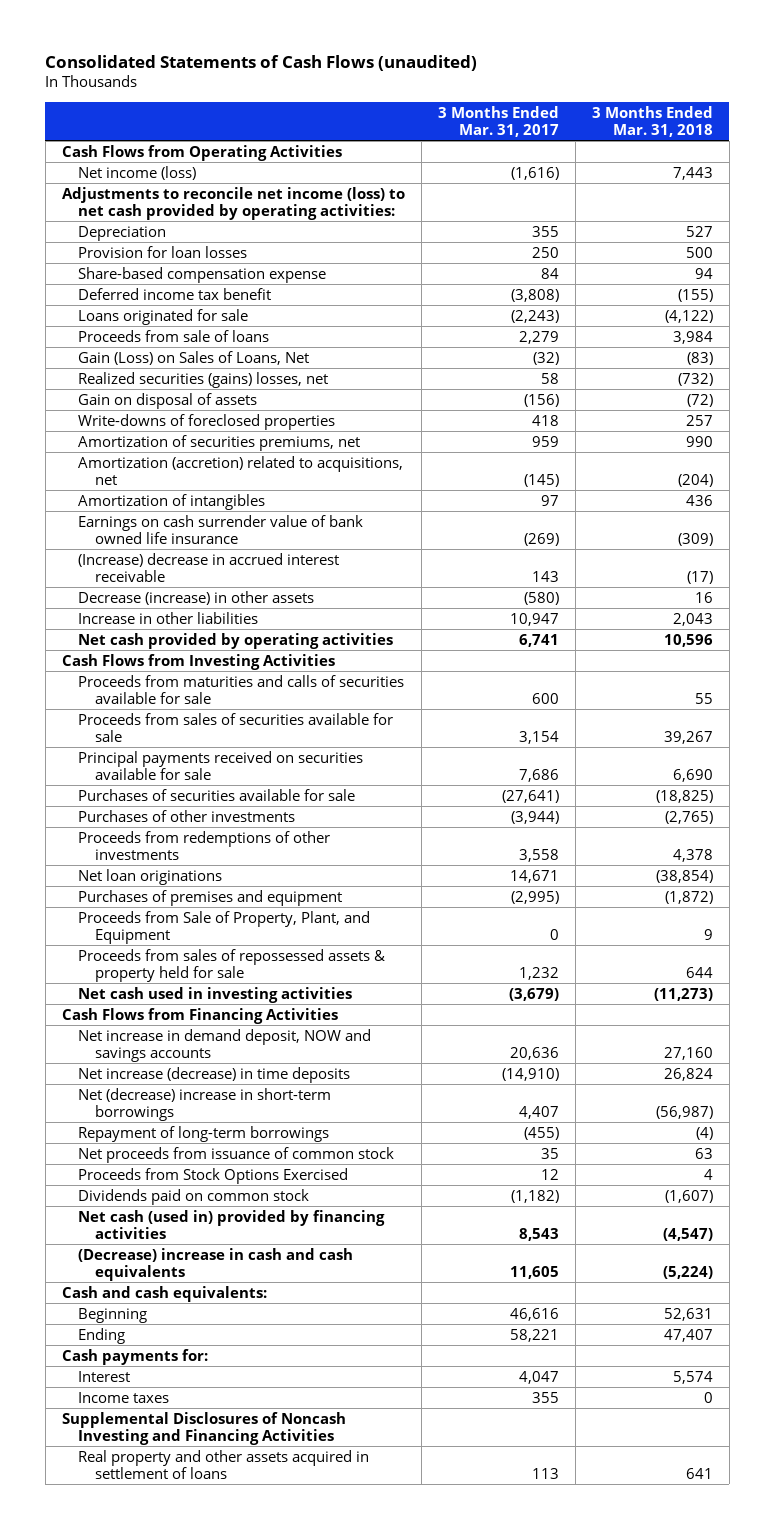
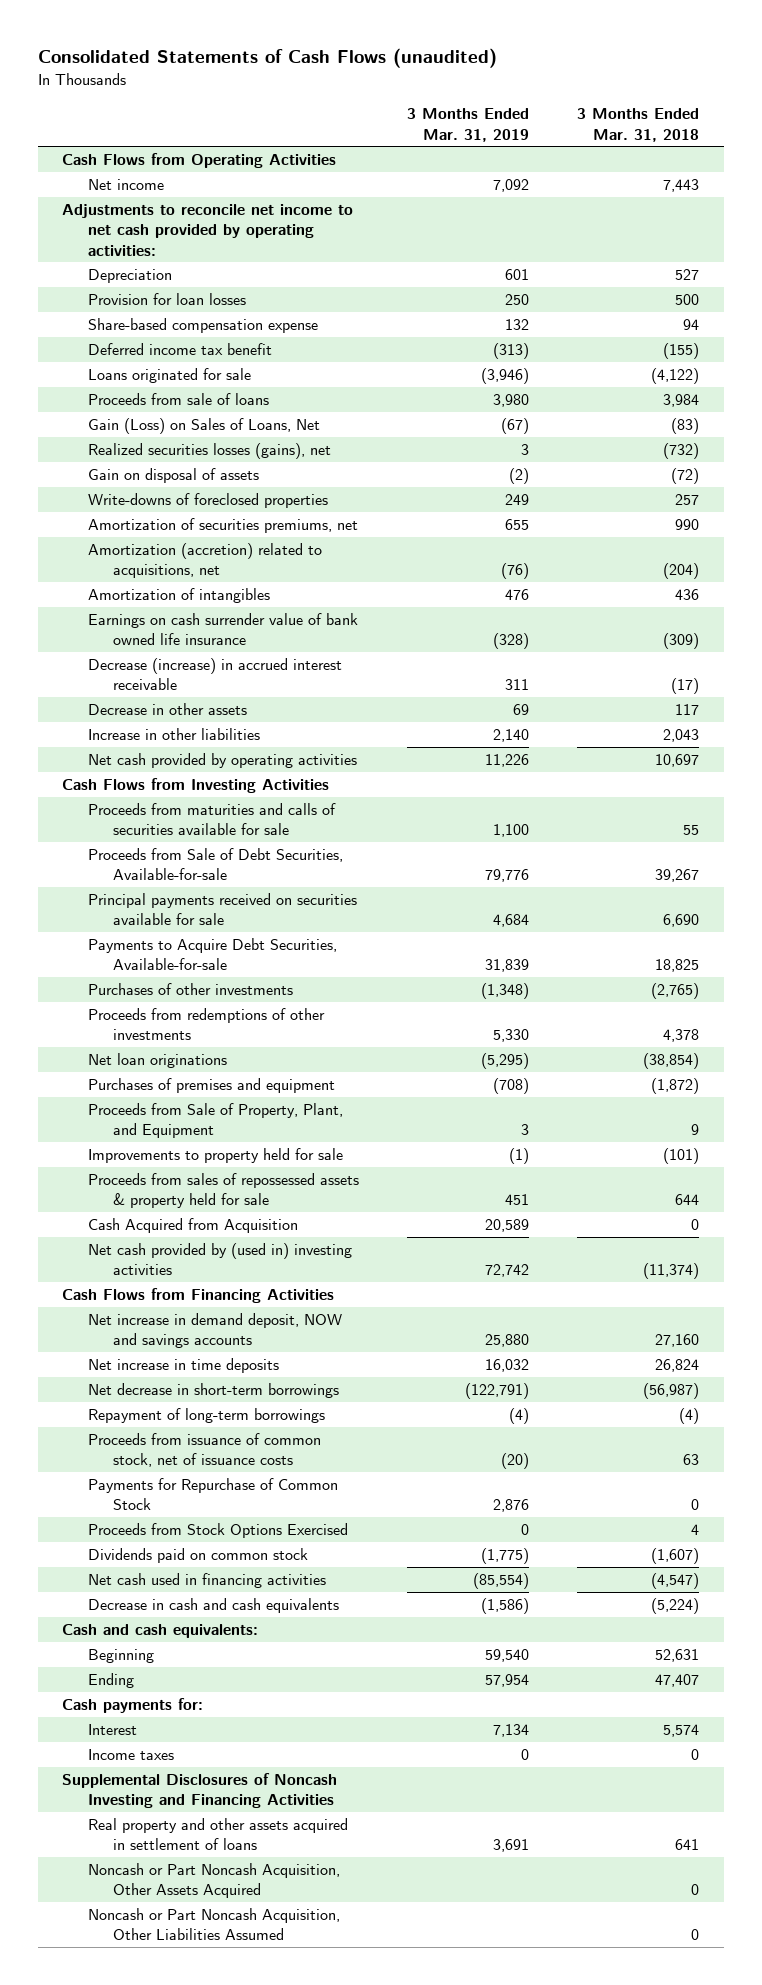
- | 3 Months Ended Mar. 31, 2017 | 3 Months Ended Mar. 31, 2018
+ | 3 Months Ended Mar. 31, 2019 | 3 Months Ended Mar. 31, 2018
- Net income (loss) | (1,616) | 7,443
- Adjustments to reconcile net income (loss) to net cash provided by operating activities:
+ Net income | 7,092 | 7,443
+ Adjustments to reconcile net income to net cash provided by operating activities:
- Realized securities (gains) losses, net | 58 | (732)
+ Realized securities losses (gains), net | 3 | (732)
- (Increase) decrease in accrued interest receivable | 143 | (17)
- Decrease (increase) in other assets | (580) | 16
+ Decrease (increase) in accrued interest receivable | 311 | (17)
+ Decrease in other assets | 69 | 117
- Net cash provided by operating activities | 6,741 | 10,596
+ Net cash provided by operating activities | 11,226 | 10,697
- Proceeds from sales of securities available for sale | 3,154 | 39,267
+ Proceeds from Sale of Debt Securities, Available-for-sale | 79,776 | 39,267
- Purchases of securities available for sale | (27,641) | (18,825)
+ Payments to Acquire Debt Securities, Available-for-sale | 31,839 | 18,825
+ Improvements to property held for sale | (1) | (101)
- Net cash used in investing activities | (3,679) | (11,273)
+ Cash Acquired from Acquisition | 20,589 | 0
+ Net cash provided by (used in) investing activities | 72,742 | (11,374)
- Net increase (decrease) in time deposits | (14,910) | 26,824
- Net (decrease) increase in short-term borrowings | 4,407 | (56,987)
+ Net increase in time deposits | 16,032 | 26,824
+ Net decrease in short-term borrowings | (122,791) | (56,987)
- Net proceeds from issuance of common stock | 35 | 63
+ Proceeds from issuance of common stock, net of issuance costs | (20) | 63
+ Payments for Repurchase of Common Stock | 2,876 | 0
- Net cash (used in) provided by financing activities | 8,543 | (4,547)
- (Decrease) increase in cash and cash equivalents | 11,605 | (5,224)
+ Net cash used in financing activities | (85,554) | (4,547)
+ Decrease in cash and cash equivalents | (1,586) | (5,224)
+ Noncash or Part Noncash Acquisition, Other Assets Acquired | | 0
+ Noncash or Part Noncash Acquisition, Other Liabilities Assumed | | 0

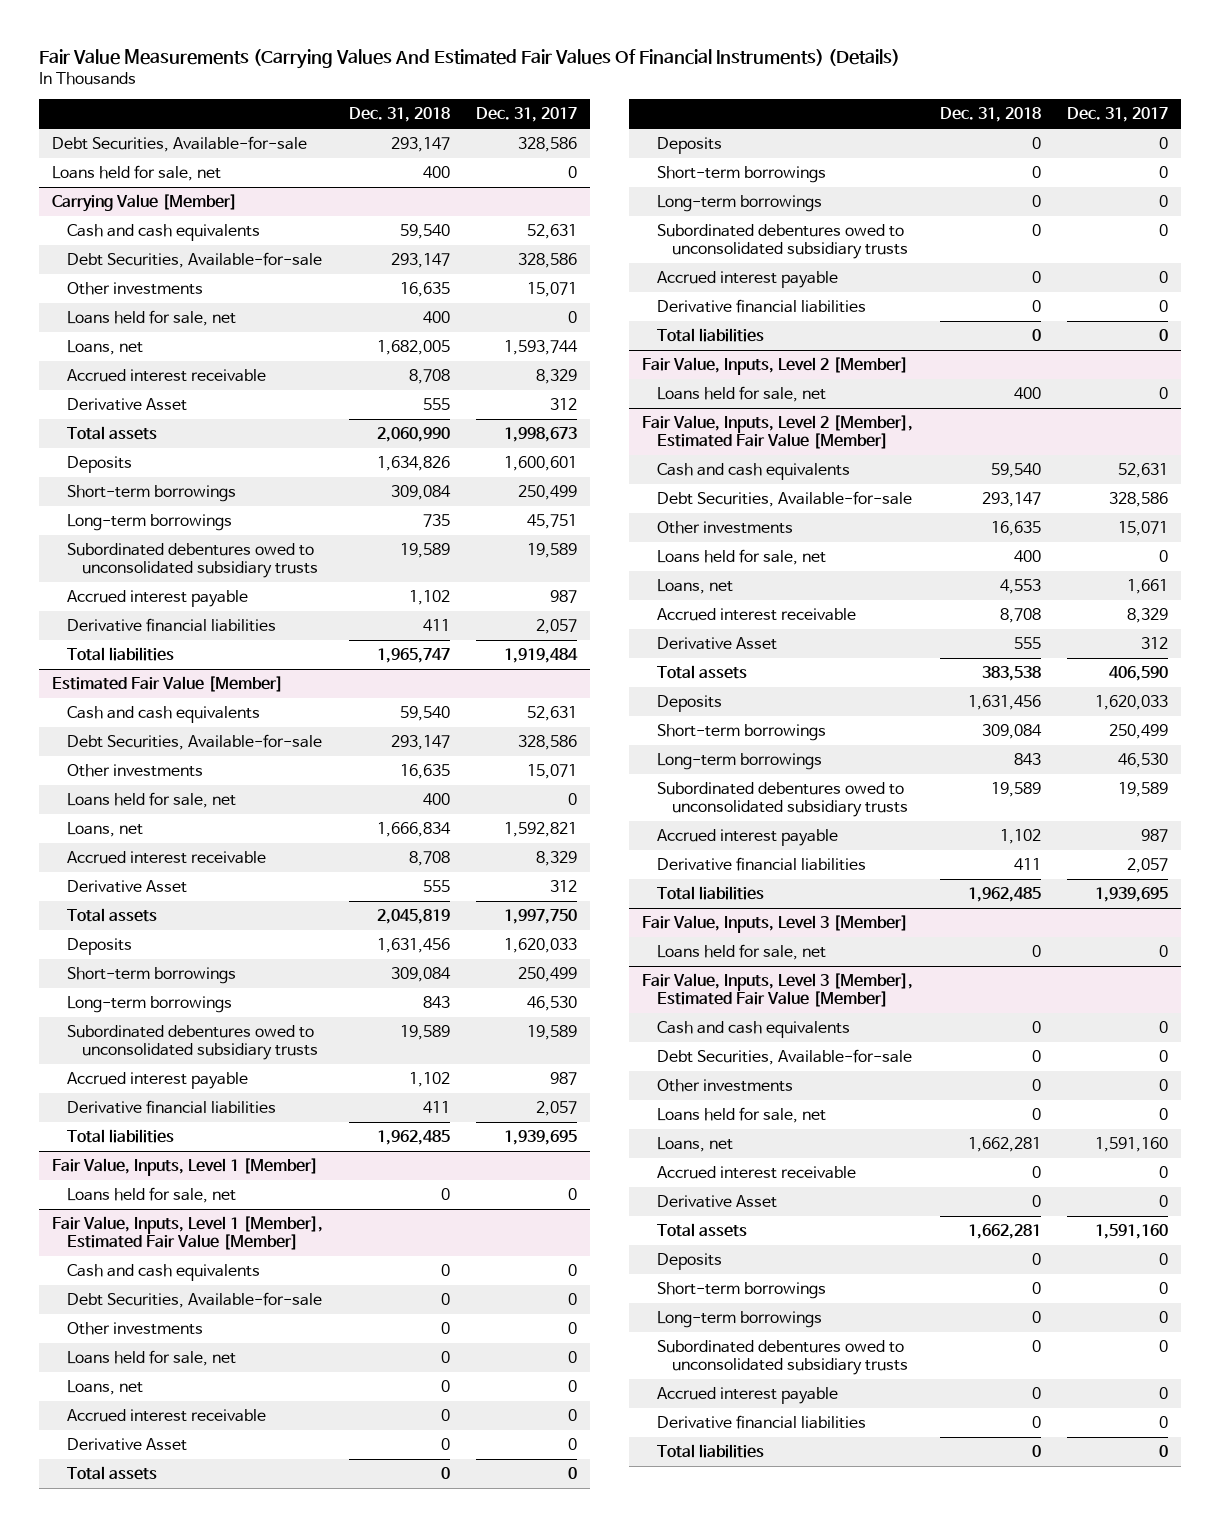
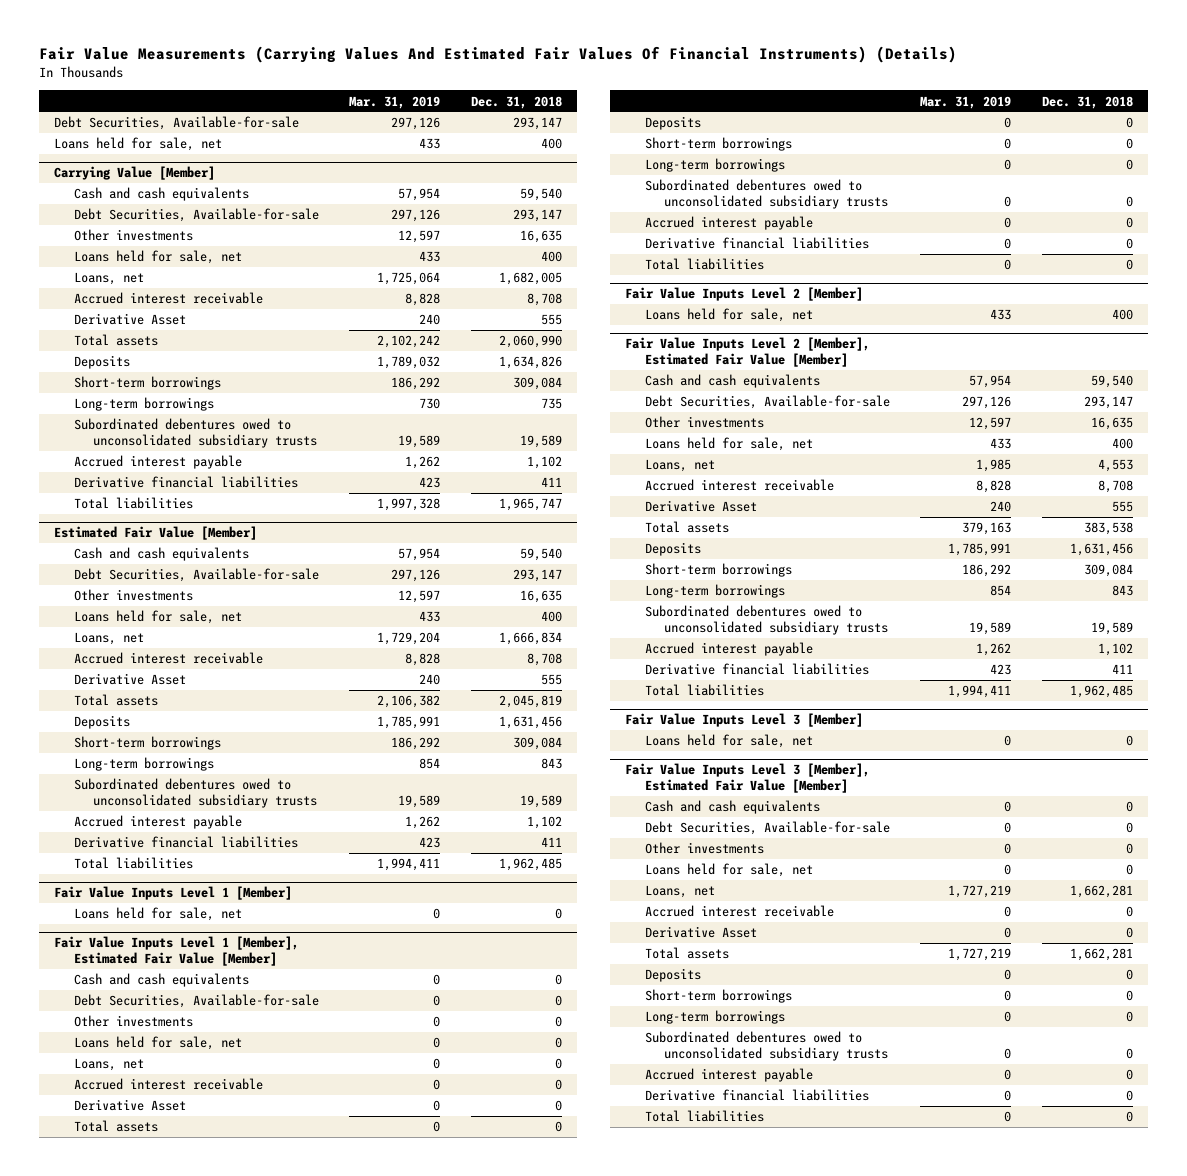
- | Dec. 31, 2018 | Dec. 31, 2017
+ | Mar. 31, 2019 | Dec. 31, 2018
- Fair Value, Inputs, Level 1 [Member]
+ Fair Value Inputs Level 1 [Member]
- Fair Value, Inputs, Level 1 [Member], Estimated Fair Value [Member]
+ Fair Value Inputs Level 1 [Member], Estimated Fair Value [Member]
- Fair Value, Inputs, Level 2 [Member]
+ Fair Value Inputs Level 2 [Member]
- Fair Value, Inputs, Level 2 [Member], Estimated Fair Value [Member]
+ Fair Value Inputs Level 2 [Member], Estimated Fair Value [Member]
- Fair Value, Inputs, Level 3 [Member]
+ Fair Value Inputs Level 3 [Member]
- Fair Value, Inputs, Level 3 [Member], Estimated Fair Value [Member]
+ Fair Value Inputs Level 3 [Member], Estimated Fair Value [Member]

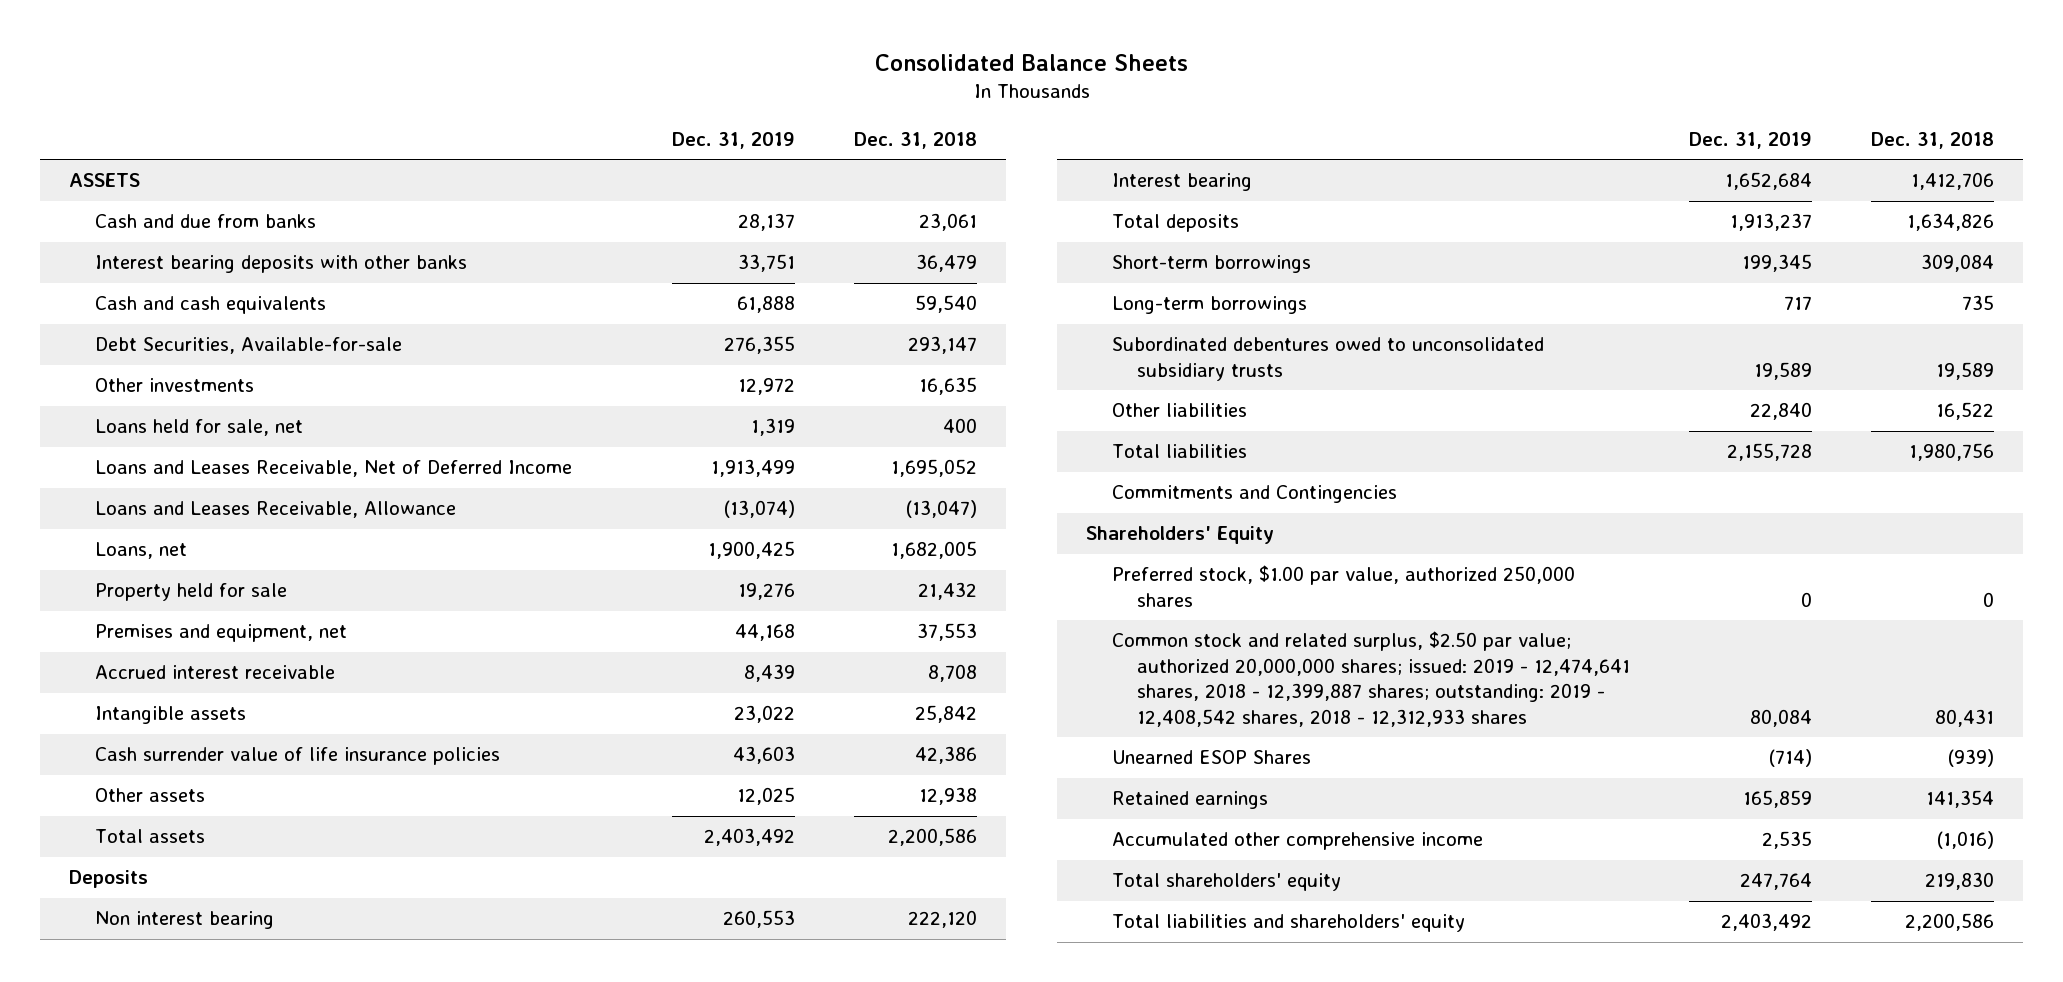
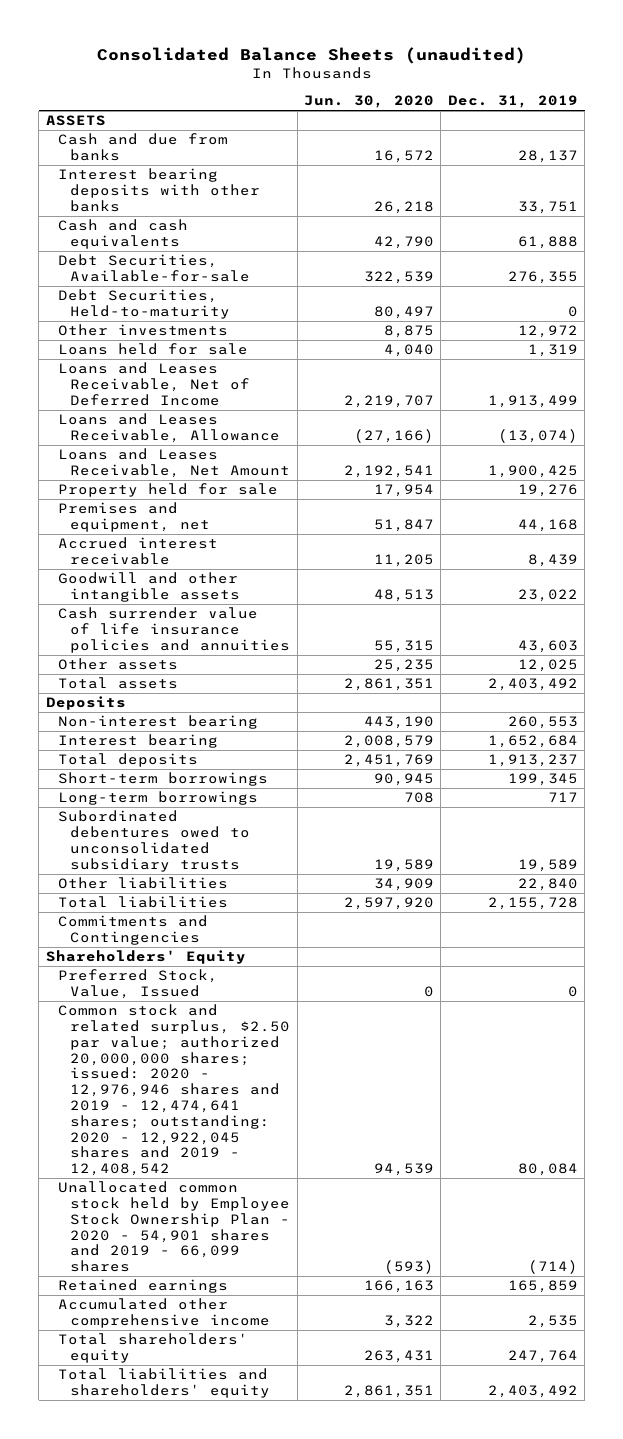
- Consolidated Balance Sheets
+ Consolidated Balance Sheets (unaudited)
- | Dec. 31, 2019 | Dec. 31, 2018
+ | Jun. 30, 2020 | Dec. 31, 2019
+ Debt Securities, Held-to-maturity | 80,497 | 0
- Loans held for sale, net | 1,319 | 400
+ Loans held for sale | 4,040 | 1,319
- Loans, net | 1,900,425 | 1,682,005
+ Loans and Leases Receivable, Net Amount | 2,192,541 | 1,900,425
- Intangible assets | 23,022 | 25,842
- Cash surrender value of life insurance policies | 43,603 | 42,386
+ Goodwill and other intangible assets | 48,513 | 23,022
+ Cash surrender value of life insurance policies and annuities | 55,315 | 43,603
- Non interest bearing | 260,553 | 222,120
+ Non-interest bearing | 443,190 | 260,553
- Preferred stock, $1.00 par value, authorized 250,000 shares | 0 | 0
- Common stock and related surplus, $2.50 par value; authorized 20,000,000 shares; issued: 2019 - 12,474,641 shares, 2018 - 12,399,887 shares; outstanding: 2019 - 12,408,542 shares, 2018 - 12,312,933 shares | 80,084 | 80,431
- Unearned ESOP Shares | (714) | (939)
+ Preferred Stock, Value, Issued | 0 | 0
+ Common stock and related surplus, $2.50 par value; authorized 20,000,000 shares; issued: 2020 - 12,976,946 shares and 2019 - 12,474,641 shares; outstanding: 2020 - 12,922,045 shares and 2019 - 12,408,542 | 94,539 | 80,084
+ Unallocated common stock held by Employee Stock Ownership Plan - 2020 - 54,901 shares and 2019 - 66,099 shares | (593) | (714)

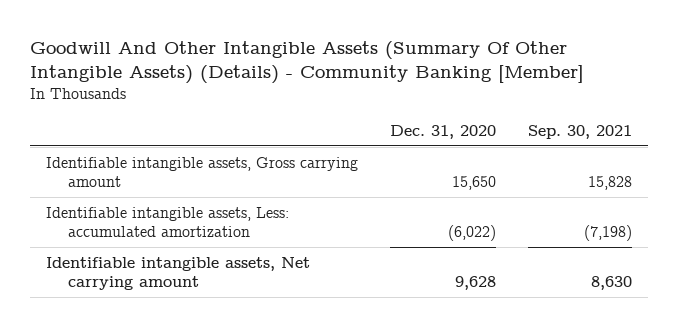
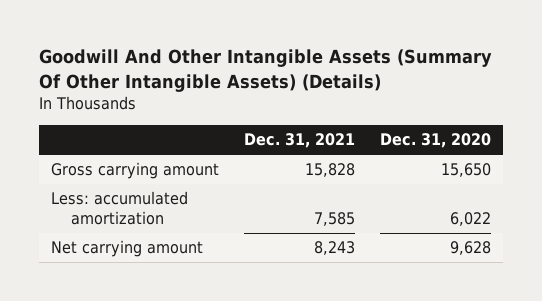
- Goodwill And Other Intangible Assets (Summary Of Other Intangible Assets) (Details) - Community Banking [Member]
+ Goodwill And Other Intangible Assets (Summary Of Other Intangible Assets) (Details)
- | Dec. 31, 2020 | Sep. 30, 2021
+ | Dec. 31, 2021 | Dec. 31, 2020
- Identifiable intangible assets, Gross carrying amount | 15,650 | 15,828
- Identifiable intangible assets, Less: accumulated amortization | (6,022) | (7,198)
- Identifiable intangible assets, Net carrying amount | 9,628 | 8,630
+ Gross carrying amount | 15,828 | 15,650
+ Less: accumulated amortization | 7,585 | 6,022
+ Net carrying amount | 8,243 | 9,628

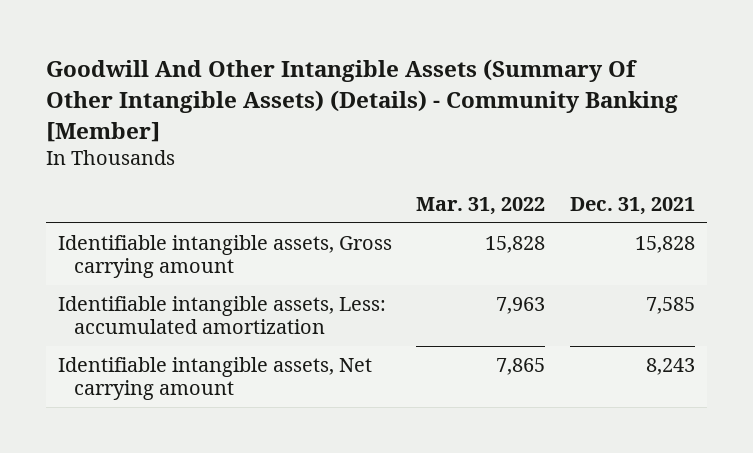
- Goodwill And Other Intangible Assets (Summary Of Other Intangible Assets) (Details)
+ Goodwill And Other Intangible Assets (Summary Of Other Intangible Assets) (Details) - Community Banking [Member]
- | Dec. 31, 2021 | Dec. 31, 2020
+ | Mar. 31, 2022 | Dec. 31, 2021
- Gross carrying amount | 15,828 | 15,650
- Less: accumulated amortization | 7,585 | 6,022
- Net carrying amount | 8,243 | 9,628
+ Identifiable intangible assets, Gross carrying amount | 15,828 | 15,828
+ Identifiable intangible assets, Less: accumulated amortization | 7,963 | 7,585
+ Identifiable intangible assets, Net carrying amount | 7,865 | 8,243

